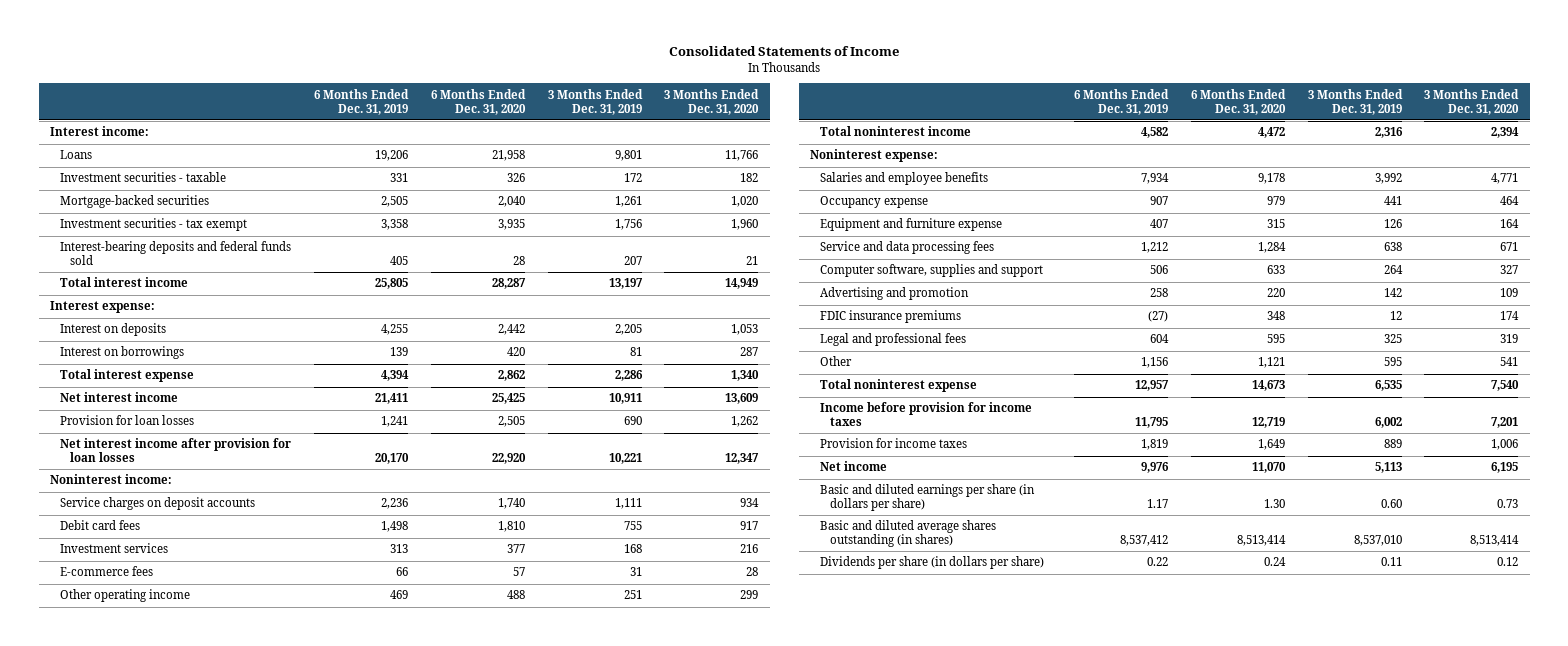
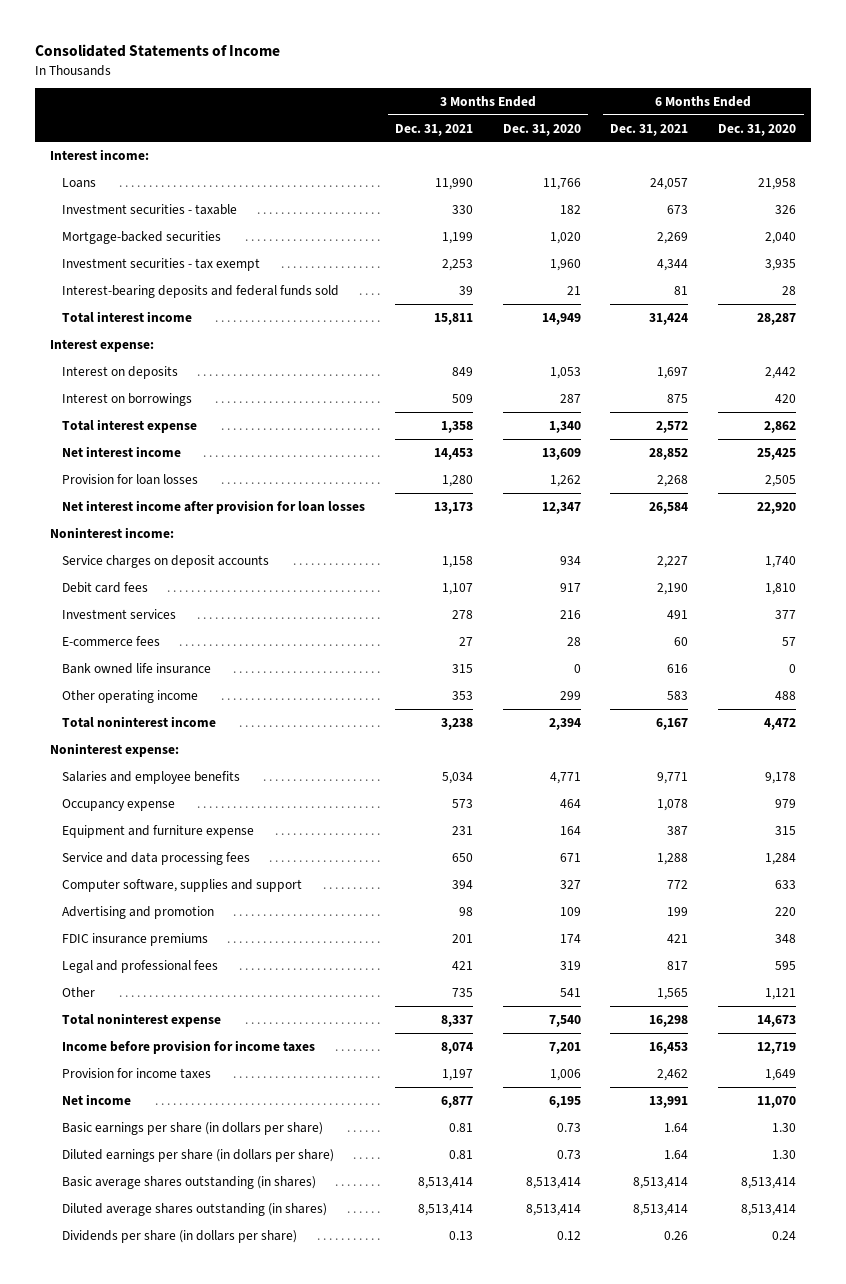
- | 6 Months Ended Dec. 31, 2019 | 6 Months Ended Dec. 31, 2020 | 3 Months Ended Dec. 31, 2019 | 3 Months Ended Dec. 31, 2020
+ | 3 Months Ended Dec. 31, 2021 | 3 Months Ended Dec. 31, 2020 | 6 Months Ended Dec. 31, 2021 | 6 Months Ended Dec. 31, 2020
+ Bank owned life insurance | 315 | 0 | 616 | 0
- Basic and diluted earnings per share (in dollars per share) | 1.17 | 1.30 | 0.60 | 0.73
- Basic and diluted average shares outstanding (in shares) | 8,537,412 | 8,513,414 | 8,537,010 | 8,513,414
+ Basic earnings per share (in dollars per share) | 0.81 | 0.73 | 1.64 | 1.30
+ Diluted earnings per share (in dollars per share) | 0.81 | 0.73 | 1.64 | 1.30
+ Basic average shares outstanding (in shares) | 8,513,414 | 8,513,414 | 8,513,414 | 8,513,414
+ Diluted average shares outstanding (in shares) | 8,513,414 | 8,513,414 | 8,513,414 | 8,513,414

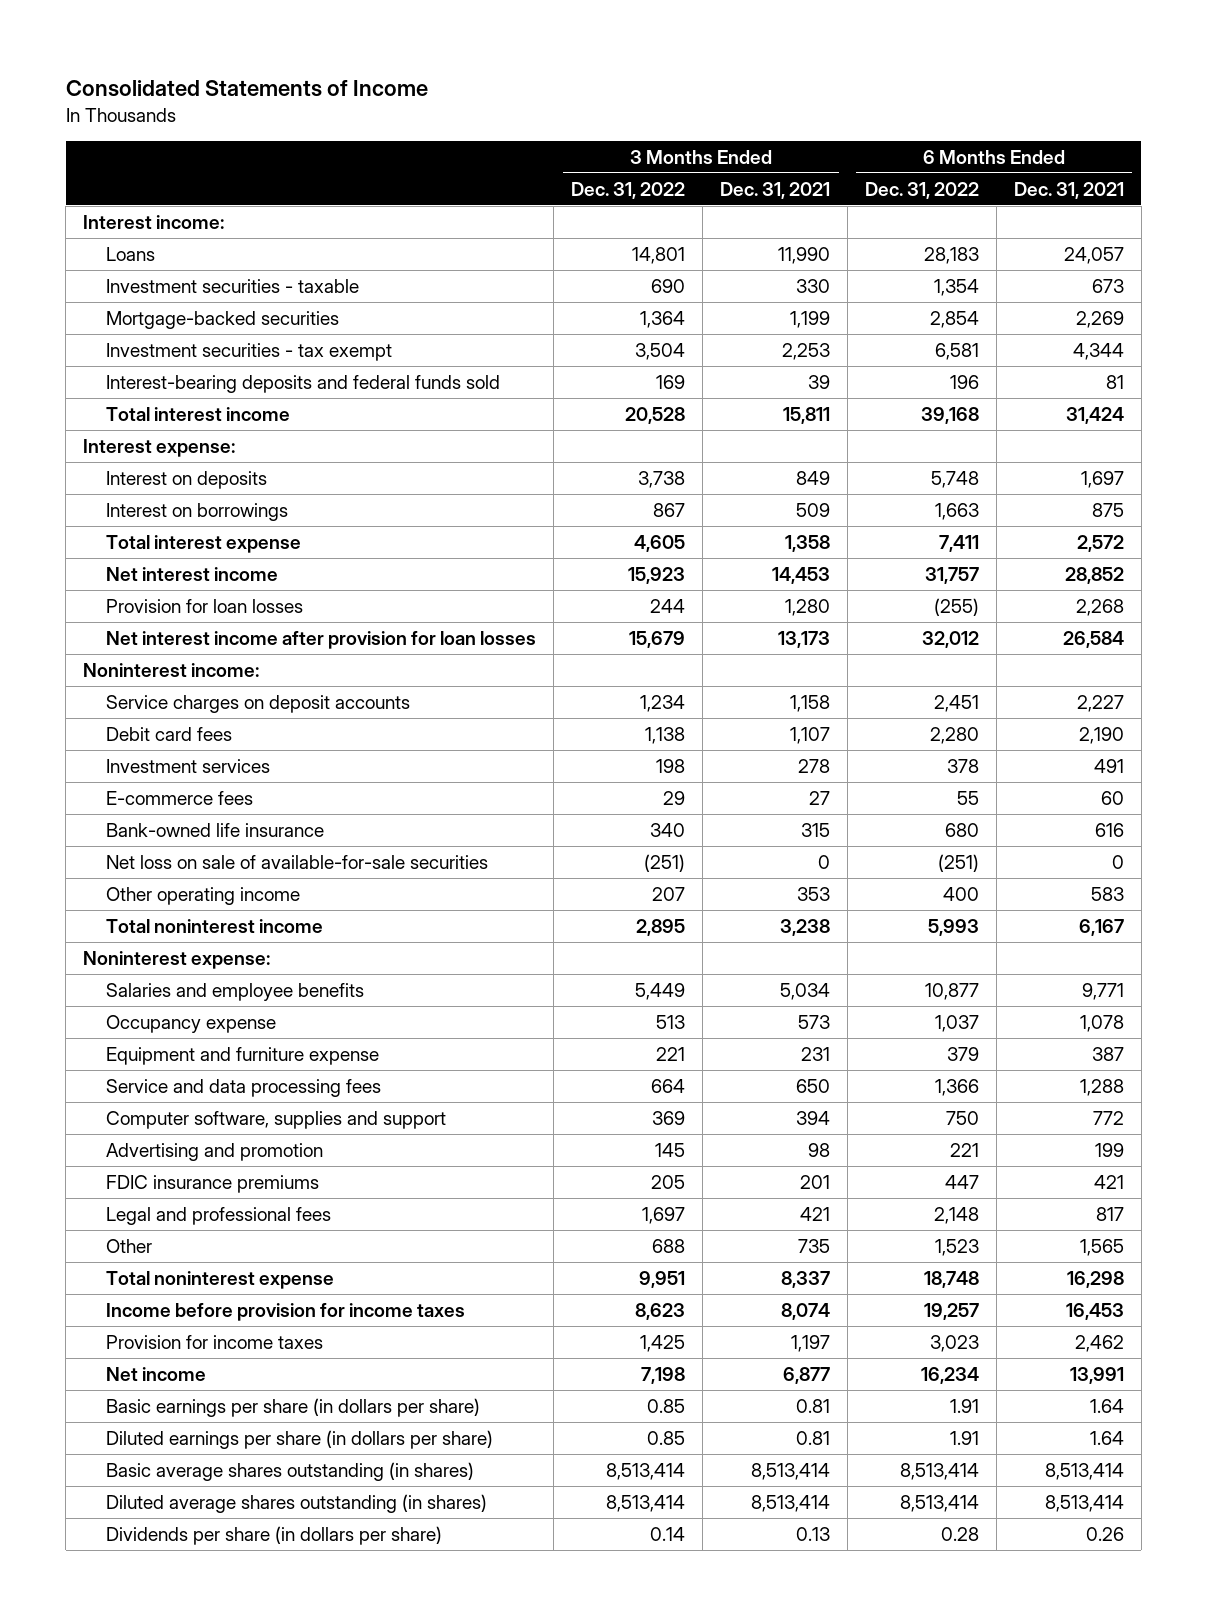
- | 3 Months Ended Dec. 31, 2021 | 3 Months Ended Dec. 31, 2020 | 6 Months Ended Dec. 31, 2021 | 6 Months Ended Dec. 31, 2020
+ | 3 Months Ended Dec. 31, 2022 | 3 Months Ended Dec. 31, 2021 | 6 Months Ended Dec. 31, 2022 | 6 Months Ended Dec. 31, 2021
- Bank owned life insurance | 315 | 0 | 616 | 0
+ Bank-owned life insurance | 340 | 315 | 680 | 616
+ Net loss on sale of available-for-sale securities | (251) | 0 | (251) | 0

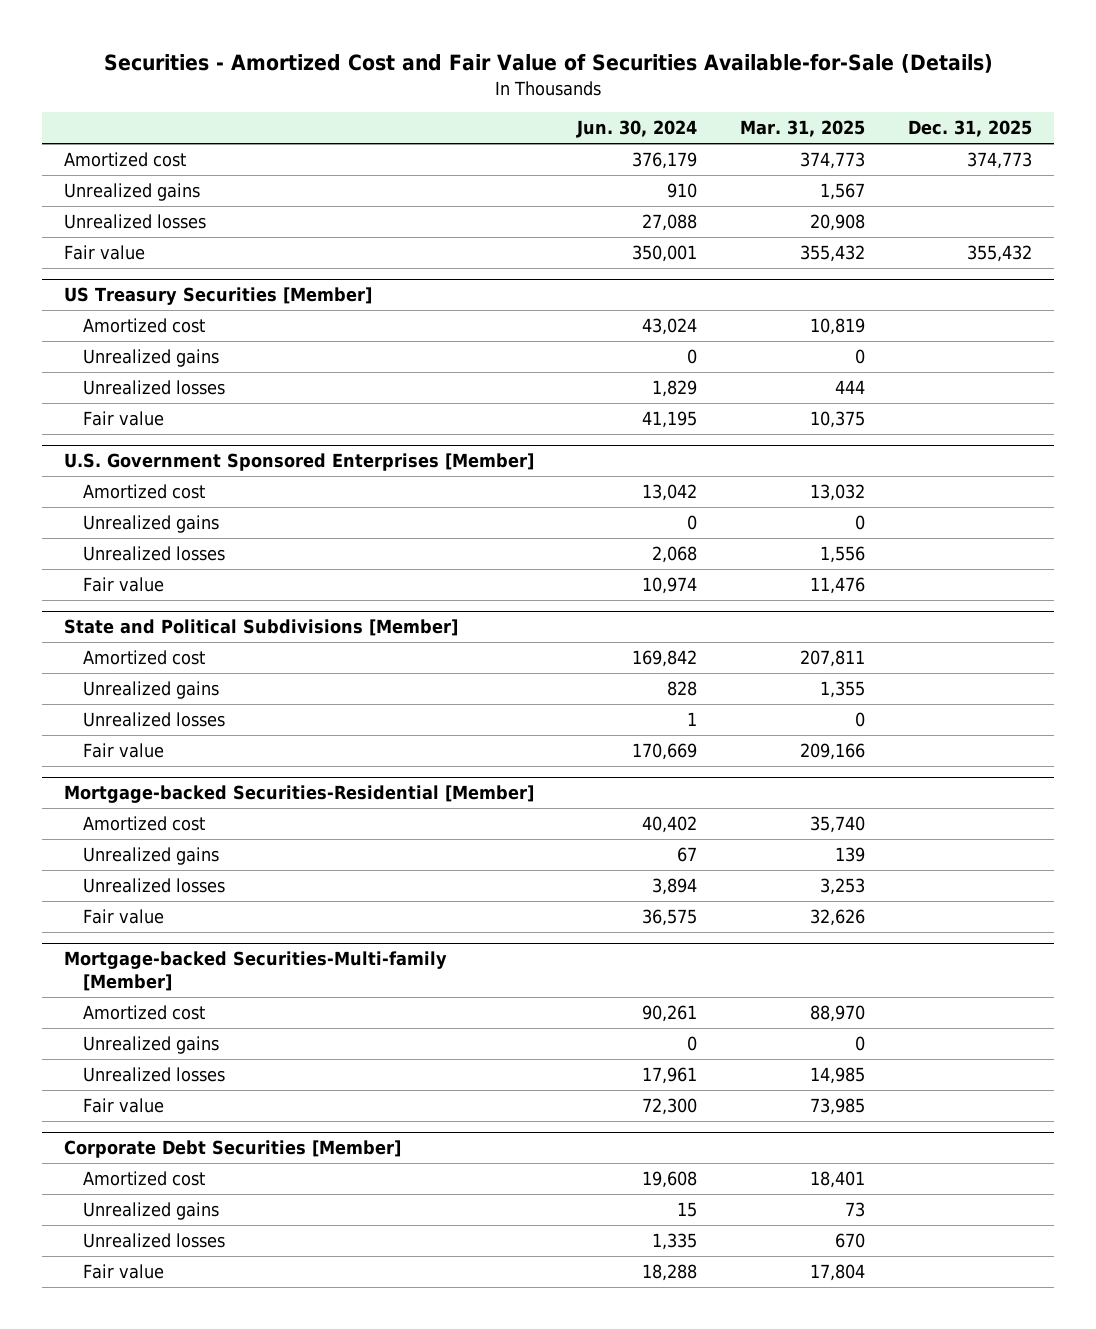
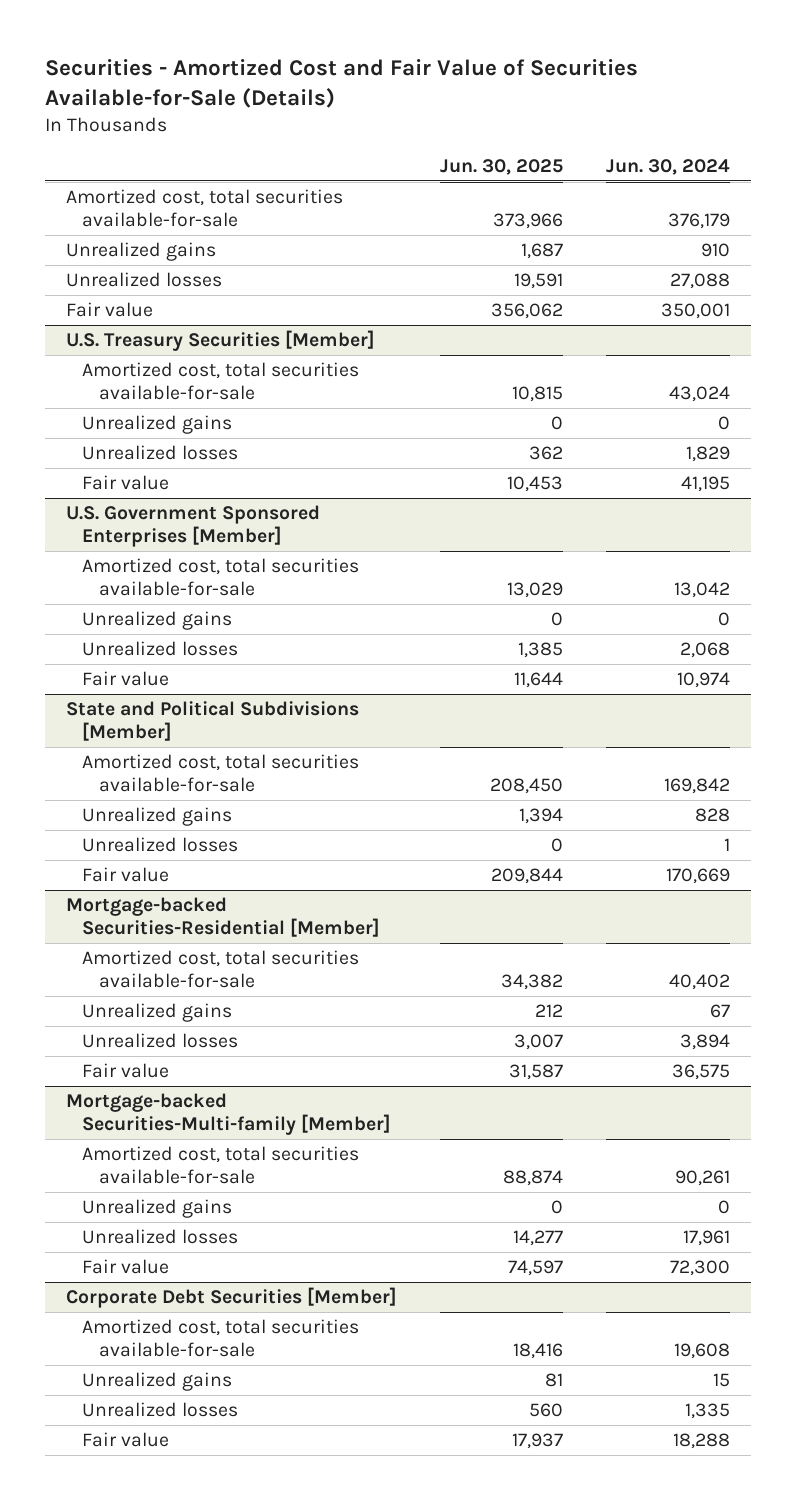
- | Jun. 30, 2024 | Mar. 31, 2025 | Dec. 31, 2025
+ | Jun. 30, 2025 | Jun. 30, 2024
- Amortized cost | 376,179 | 374,773 | 374,773
+ Amortized cost, total securities available-for-sale | 373,966 | 376,179
- US Treasury Securities [Member]
- Amortized cost | 43,024 | 10,819 |
+ U.S. Treasury Securities [Member]
+ Amortized cost, total securities available-for-sale | 10,815 | 43,024
@ U.S. Government Sponsored Enterprises [Member]
- Amortized cost | 13,042 | 13,032 |
+ Amortized cost, total securities available-for-sale | 13,029 | 13,042
@ State and Political Subdivisions [Member]
- Amortized cost | 169,842 | 207,811 |
+ Amortized cost, total securities available-for-sale | 208,450 | 169,842
@ Mortgage-backed Securities-Residential [Member]
- Amortized cost | 40,402 | 35,740 |
+ Amortized cost, total securities available-for-sale | 34,382 | 40,402
@ Mortgage-backed Securities-Multi-family [Member]
- Amortized cost | 90,261 | 88,970 |
+ Amortized cost, total securities available-for-sale | 88,874 | 90,261
@ Corporate Debt Securities [Member]
- Amortized cost | 19,608 | 18,401 |
+ Amortized cost, total securities available-for-sale | 18,416 | 19,608

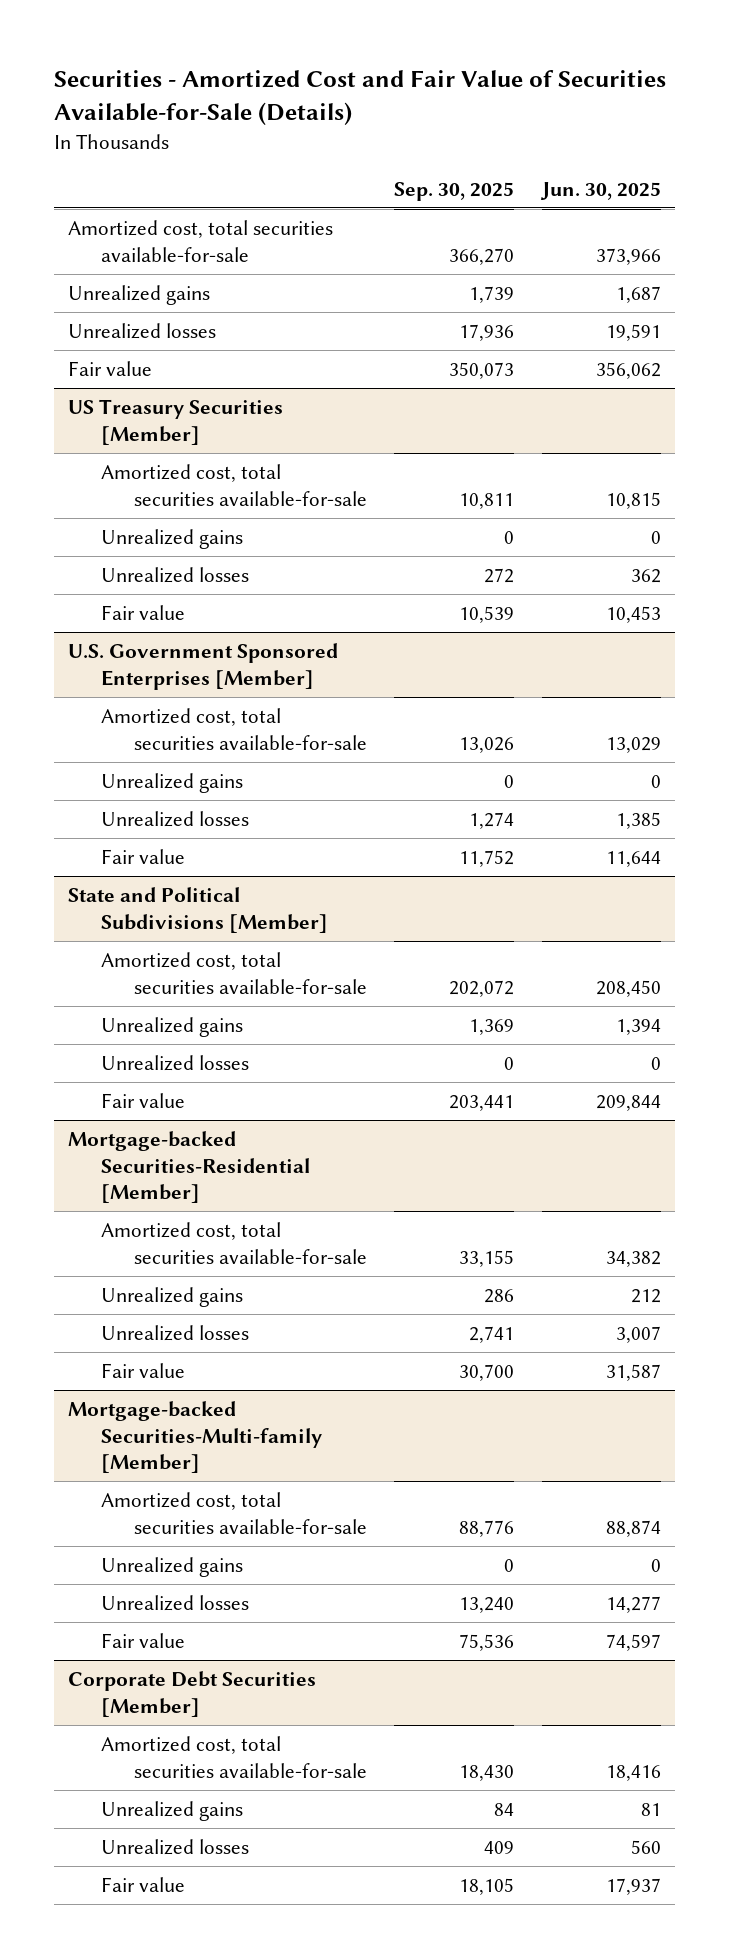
- | Jun. 30, 2025 | Jun. 30, 2024
+ | Sep. 30, 2025 | Jun. 30, 2025
- U.S. Treasury Securities [Member]
+ US Treasury Securities [Member]

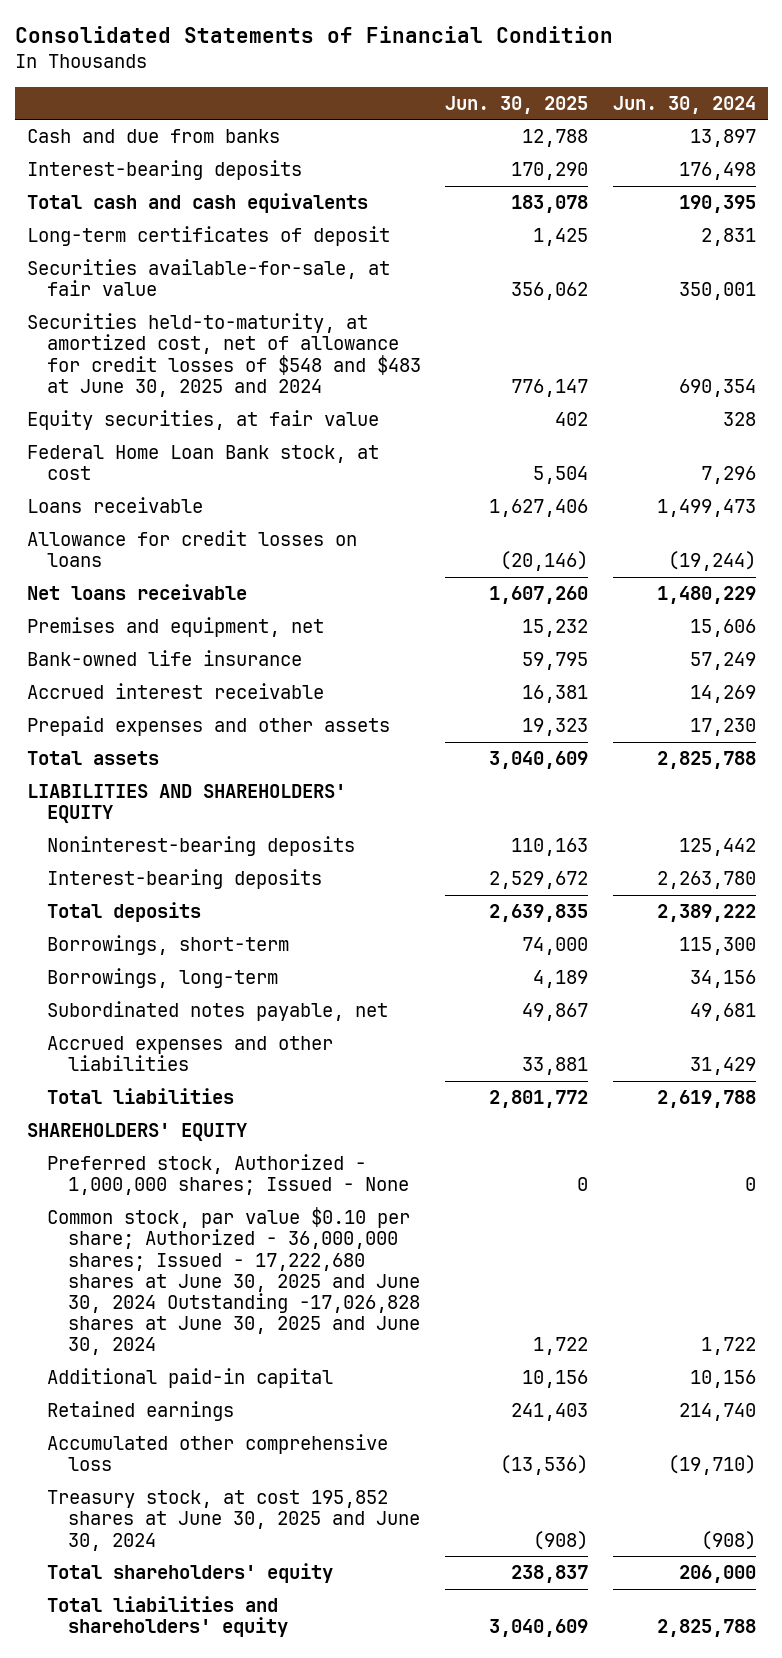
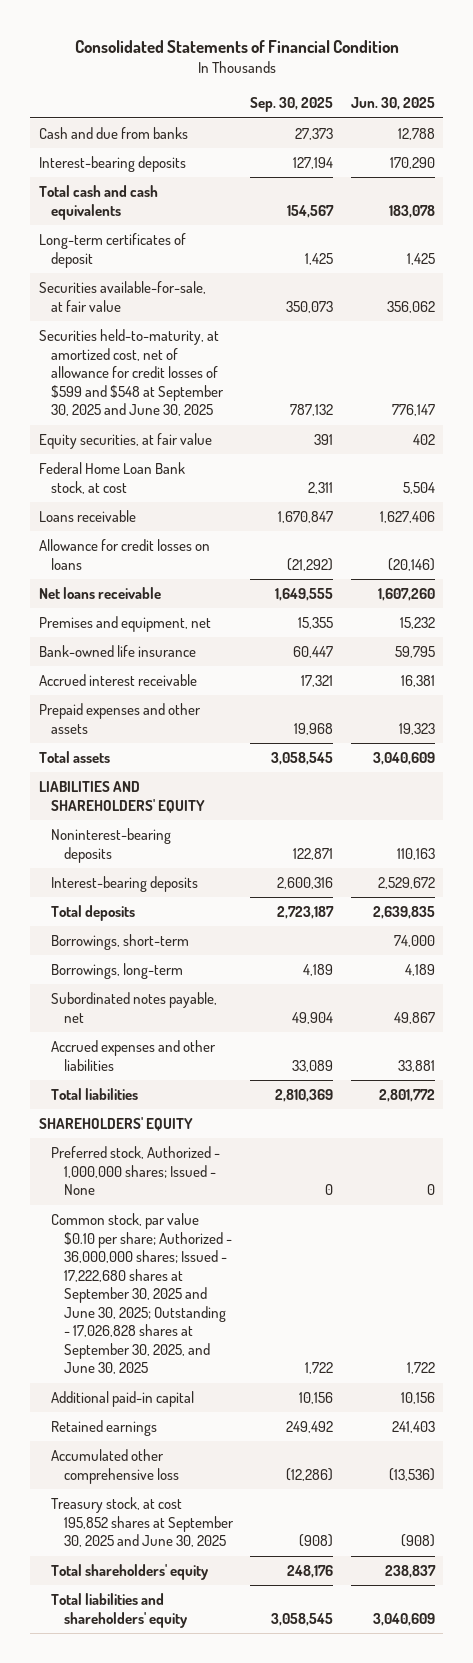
- | Jun. 30, 2025 | Jun. 30, 2024
+ | Sep. 30, 2025 | Jun. 30, 2025
- Securities held-to-maturity, at amortized cost, net of allowance for credit losses of $548 and $483 at June 30, 2025 and 2024 | 776,147 | 690,354
+ Securities held-to-maturity, at amortized cost, net of allowance for credit losses of $599 and $548 at September 30, 2025 and June 30, 2025 | 787,132 | 776,147
- Common stock, par value $0.10 per share; Authorized - 36,000,000 shares; Issued - 17,222,680 shares at June 30, 2025 and June 30, 2024 Outstanding -17,026,828 shares at June 30, 2025 and June 30, 2024 | 1,722 | 1,722
+ Common stock, par value $0.10 per share; Authorized - 36,000,000 shares; Issued - 17,222,680 shares at September 30, 2025 and June 30, 2025; Outstanding - 17,026,828 shares at September 30, 2025, and June 30, 2025 | 1,722 | 1,722
- Treasury stock, at cost 195,852 shares at June 30, 2025 and June 30, 2024 | (908) | (908)
+ Treasury stock, at cost 195,852 shares at September 30, 2025 and June 30, 2025 | (908) | (908)

